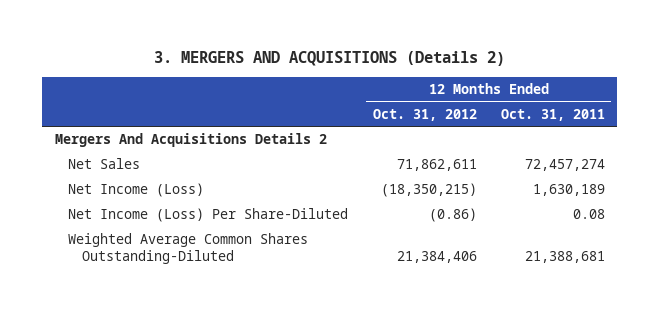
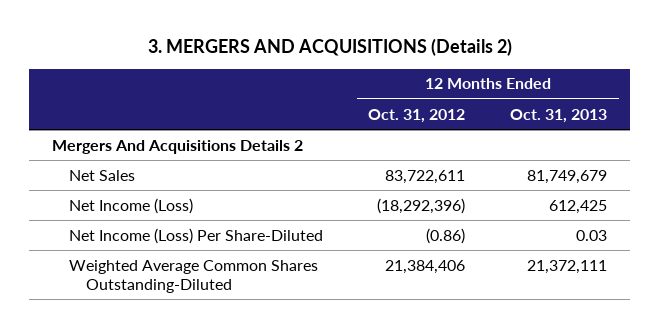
- | 12 Months Ended Oct. 31, 2012 | 12 Months Ended Oct. 31, 2011
+ | 12 Months Ended Oct. 31, 2012 | 12 Months Ended Oct. 31, 2013
- Net Sales | 71,862,611 | 72,457,274
- Net Income (Loss) | (18,350,215) | 1,630,189
+ Net Sales | 83,722,611 | 81,749,679
+ Net Income (Loss) | (18,292,396) | 612,425

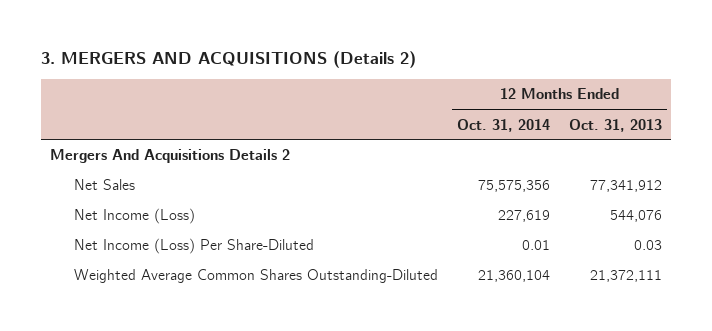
- | 12 Months Ended Oct. 31, 2012 | 12 Months Ended Oct. 31, 2013
+ | 12 Months Ended Oct. 31, 2014 | 12 Months Ended Oct. 31, 2013
- Net Sales | 83,722,611 | 81,749,679
- Net Income (Loss) | (18,292,396) | 612,425
+ Net Sales | 75,575,356 | 77,341,912
+ Net Income (Loss) | 227,619 | 544,076

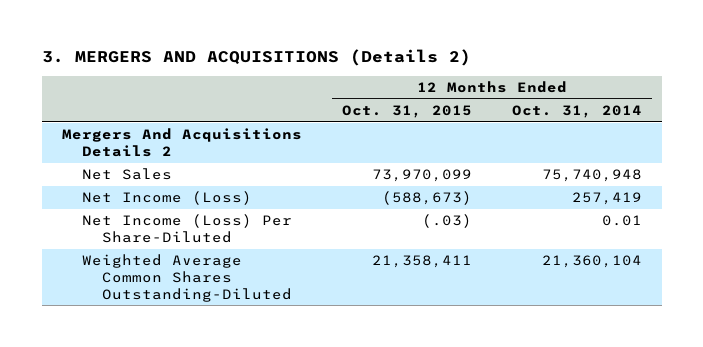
- | 12 Months Ended Oct. 31, 2014 | 12 Months Ended Oct. 31, 2013
+ | 12 Months Ended Oct. 31, 2015 | 12 Months Ended Oct. 31, 2014
- Net Sales | 75,575,356 | 77,341,912
- Net Income (Loss) | 227,619 | 544,076
+ Net Sales | 73,970,099 | 75,740,948
+ Net Income (Loss) | (588,673) | 257,419

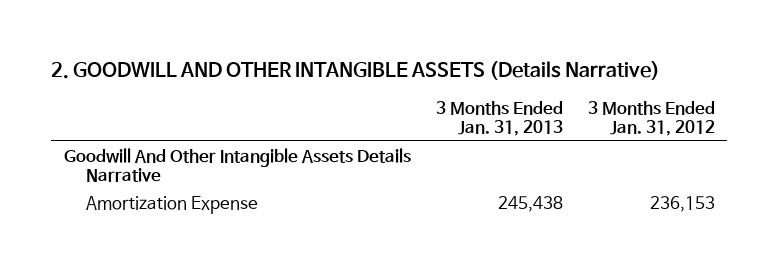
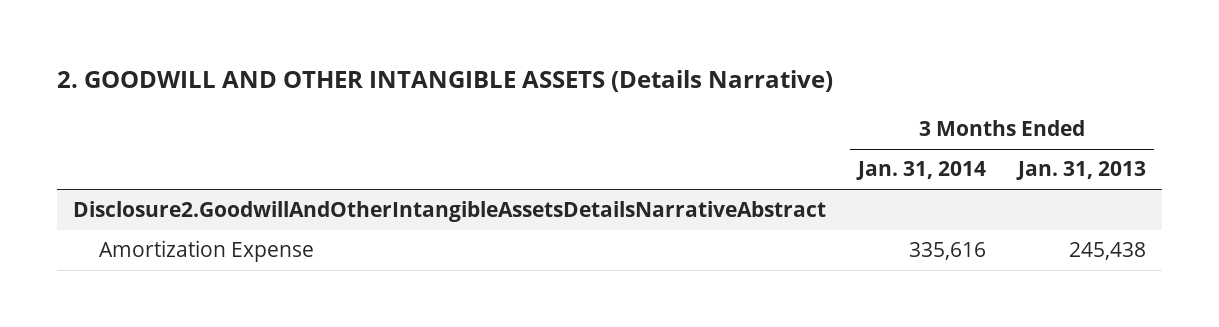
- | 3 Months Ended Jan. 31, 2013 | 3 Months Ended Jan. 31, 2012
+ | 3 Months Ended Jan. 31, 2014 | 3 Months Ended Jan. 31, 2013
- Goodwill And Other Intangible Assets Details Narrative
+ Disclosure2.GoodwillAndOtherIntangibleAssetsDetailsNarrativeAbstract

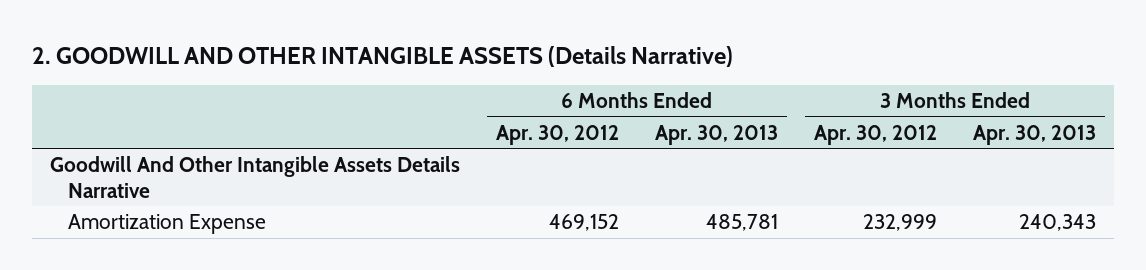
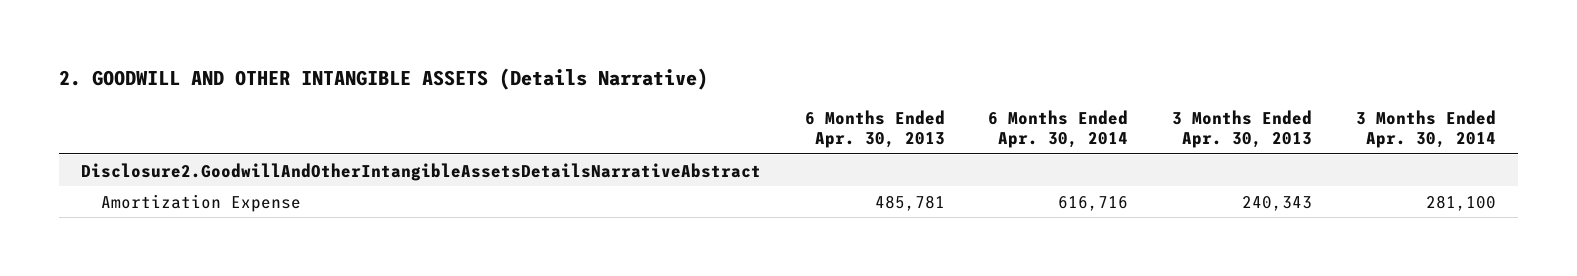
- | 6 Months Ended Apr. 30, 2012 | 6 Months Ended Apr. 30, 2013 | 3 Months Ended Apr. 30, 2012 | 3 Months Ended Apr. 30, 2013
+ | 6 Months Ended Apr. 30, 2013 | 6 Months Ended Apr. 30, 2014 | 3 Months Ended Apr. 30, 2013 | 3 Months Ended Apr. 30, 2014
- Goodwill And Other Intangible Assets Details Narrative
+ Disclosure2.GoodwillAndOtherIntangibleAssetsDetailsNarrativeAbstract

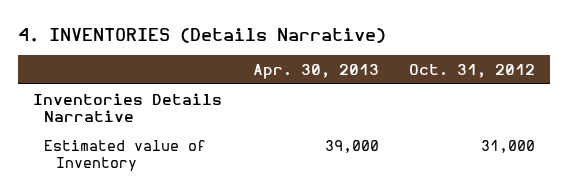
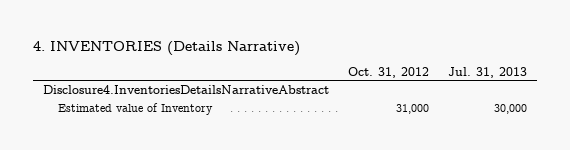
- | Apr. 30, 2013 | Oct. 31, 2012
+ | Oct. 31, 2012 | Jul. 31, 2013
- Inventories Details Narrative
+ Disclosure4.InventoriesDetailsNarrativeAbstract

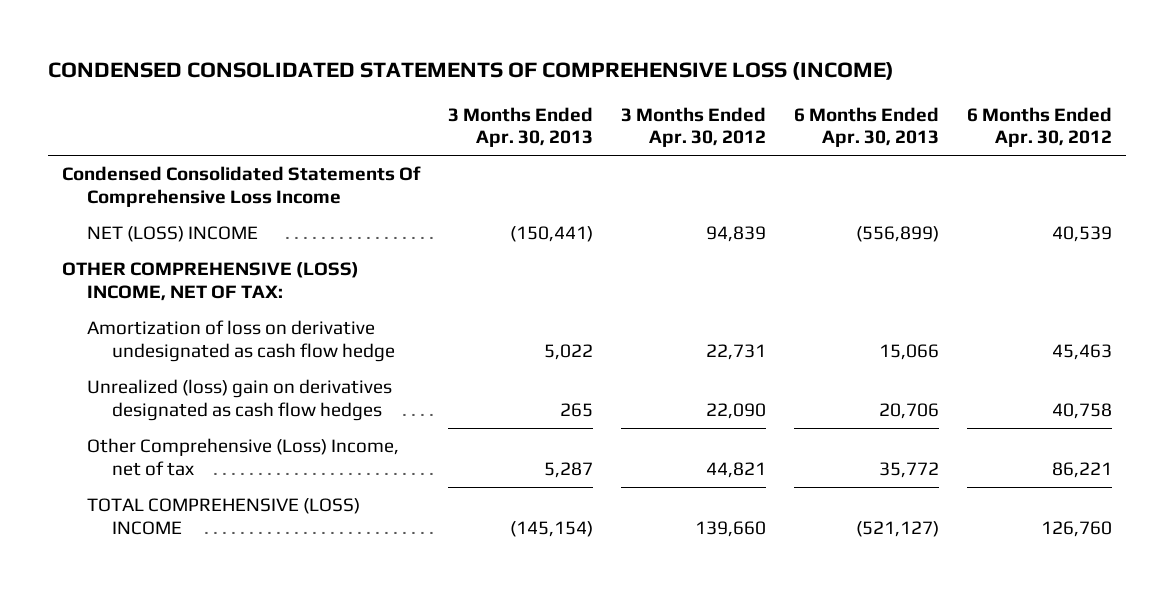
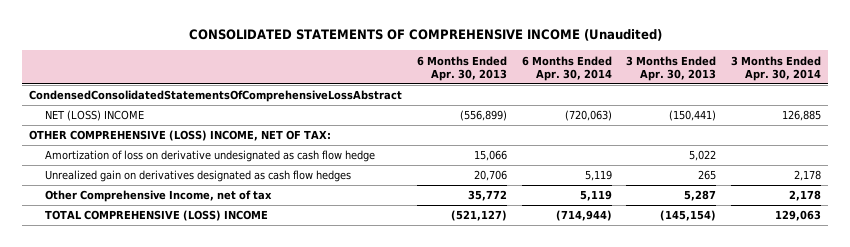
- CONDENSED CONSOLIDATED STATEMENTS OF COMPREHENSIVE LOSS (INCOME)
+ CONSOLIDATED STATEMENTS OF COMPREHENSIVE INCOME (Unaudited)
- | 3 Months Ended Apr. 30, 2013 | 3 Months Ended Apr. 30, 2012 | 6 Months Ended Apr. 30, 2013 | 6 Months Ended Apr. 30, 2012
+ | 6 Months Ended Apr. 30, 2013 | 6 Months Ended Apr. 30, 2014 | 3 Months Ended Apr. 30, 2013 | 3 Months Ended Apr. 30, 2014
- Condensed Consolidated Statements Of Comprehensive Loss Income
+ CondensedConsolidatedStatementsOfComprehensiveLossAbstract
- Unrealized (loss) gain on derivatives designated as cash flow hedges | 265 | 22,090 | 20,706 | 40,758
- Other Comprehensive (Loss) Income, net of tax | 5,287 | 44,821 | 35,772 | 86,221
+ Unrealized gain on derivatives designated as cash flow hedges | 20,706 | 5,119 | 265 | 2,178
+ Other Comprehensive Income, net of tax | 35,772 | 5,119 | 5,287 | 2,178

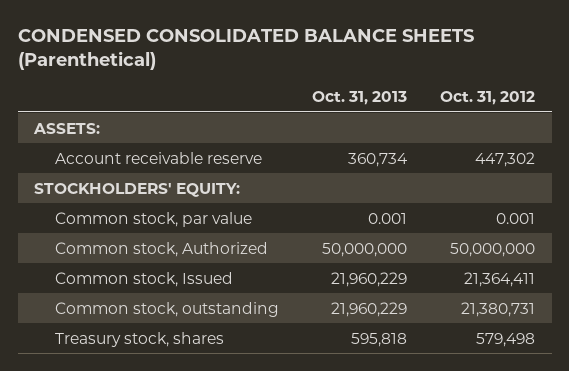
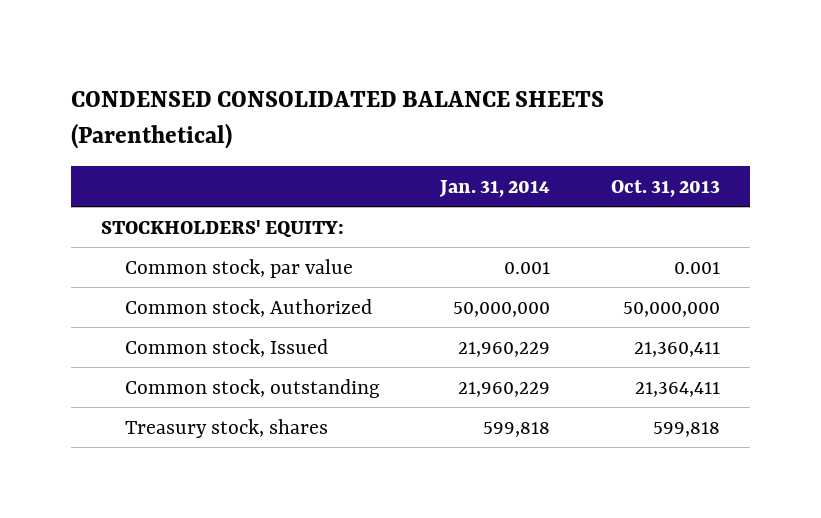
- | Oct. 31, 2013 | Oct. 31, 2012
+ | Jan. 31, 2014 | Oct. 31, 2013
- ASSETS:
- Account receivable reserve | 360,734 | 447,302
- Common stock, Issued | 21,960,229 | 21,364,411
- Common stock, outstanding | 21,960,229 | 21,380,731
- Treasury stock, shares | 595,818 | 579,498
+ Common stock, Issued | 21,960,229 | 21,360,411
+ Common stock, outstanding | 21,960,229 | 21,364,411
+ Treasury stock, shares | 599,818 | 599,818

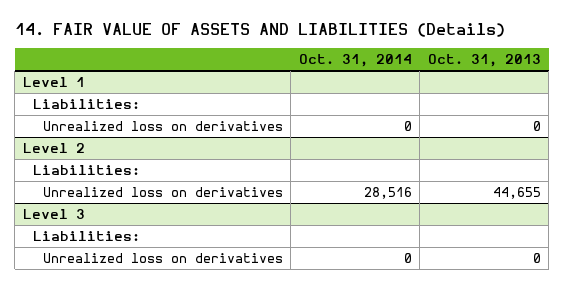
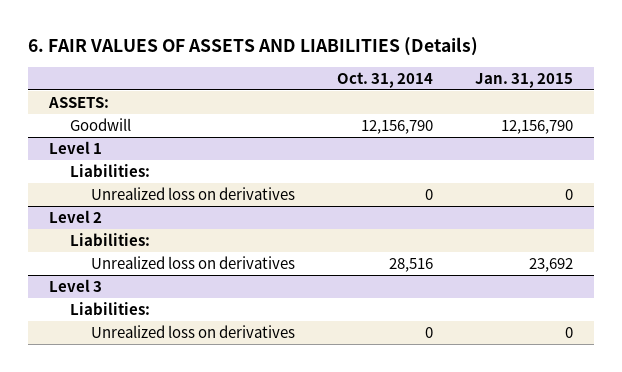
- 14. FAIR VALUE OF ASSETS AND LIABILITIES (Details)
+ 6. FAIR VALUES OF ASSETS AND LIABILITIES (Details)
- | Oct. 31, 2014 | Oct. 31, 2013
+ | Oct. 31, 2014 | Jan. 31, 2015
+ ASSETS:
+ Goodwill | 12,156,790 | 12,156,790

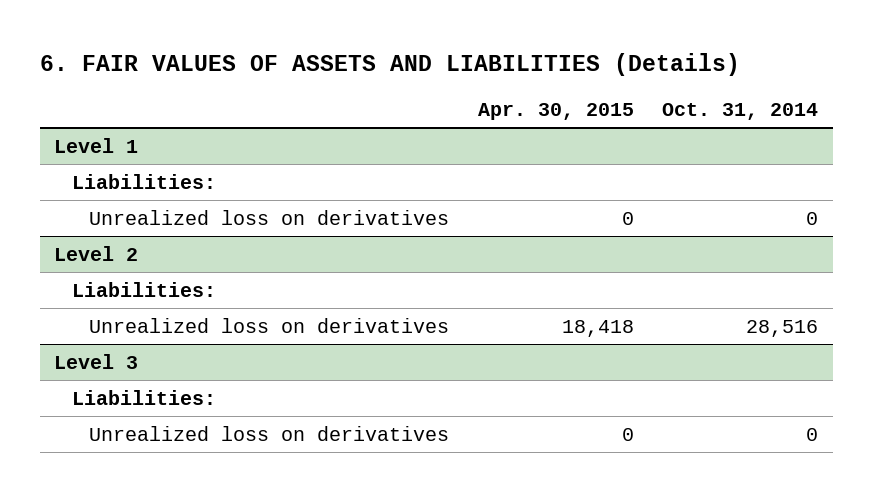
- | Oct. 31, 2014 | Jan. 31, 2015
+ | Apr. 30, 2015 | Oct. 31, 2014
- ASSETS:
- Goodwill | 12,156,790 | 12,156,790

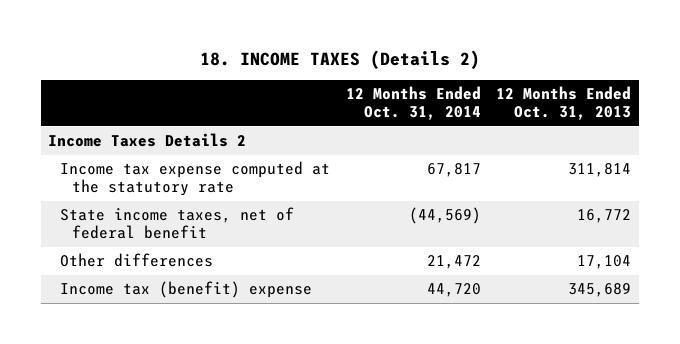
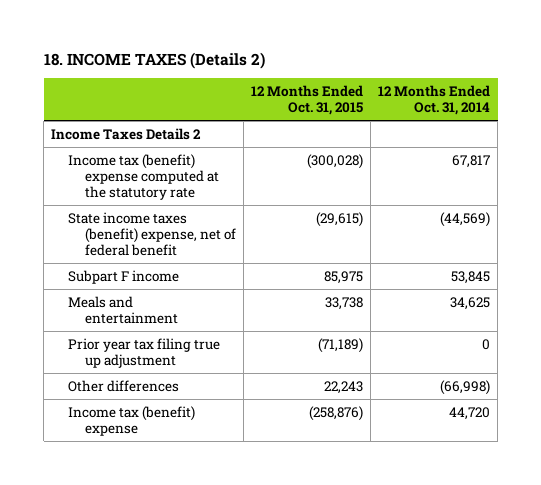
- | 12 Months Ended Oct. 31, 2014 | 12 Months Ended Oct. 31, 2013
+ | 12 Months Ended Oct. 31, 2015 | 12 Months Ended Oct. 31, 2014
- Income tax expense computed at the statutory rate | 67,817 | 311,814
- State income taxes, net of federal benefit | (44,569) | 16,772
- Other differences | 21,472 | 17,104
+ Income tax (benefit) expense computed at the statutory rate | (300,028) | 67,817
+ State income taxes (benefit) expense, net of federal benefit | (29,615) | (44,569)
+ Subpart F income | 85,975 | 53,845
+ Meals and entertainment | 33,738 | 34,625
+ Prior year tax filing true up adjustment | (71,189) | 0
+ Other differences | 22,243 | (66,998)

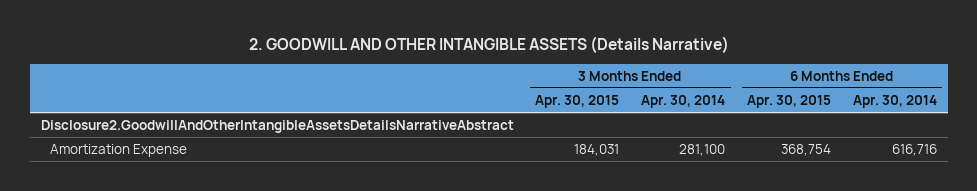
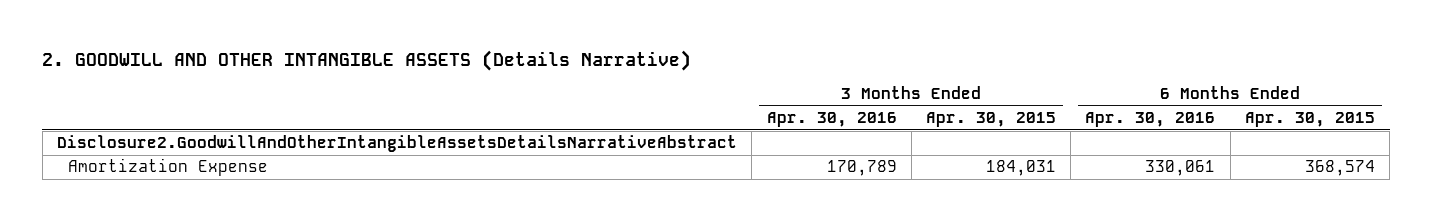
- | 3 Months Ended Apr. 30, 2015 | 3 Months Ended Apr. 30, 2014 | 6 Months Ended Apr. 30, 2015 | 6 Months Ended Apr. 30, 2014
+ | 3 Months Ended Apr. 30, 2016 | 3 Months Ended Apr. 30, 2015 | 6 Months Ended Apr. 30, 2016 | 6 Months Ended Apr. 30, 2015
- Amortization Expense | 184,031 | 281,100 | 368,754 | 616,716
+ Amortization Expense | 170,789 | 184,031 | 330,061 | 368,574

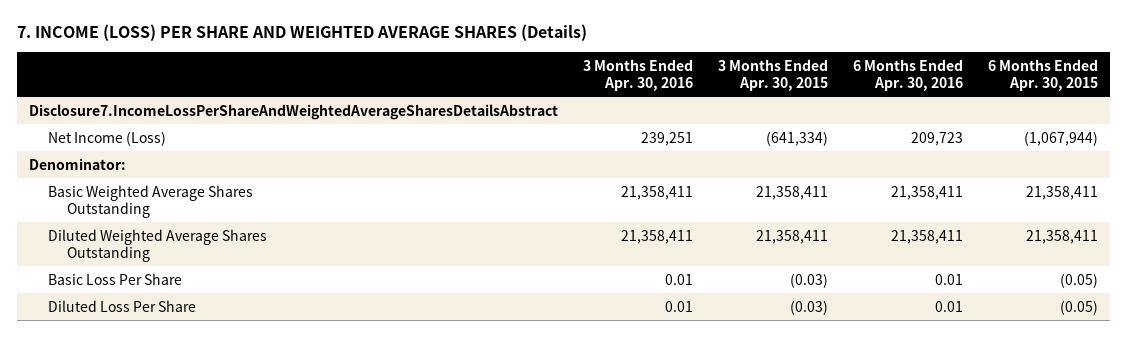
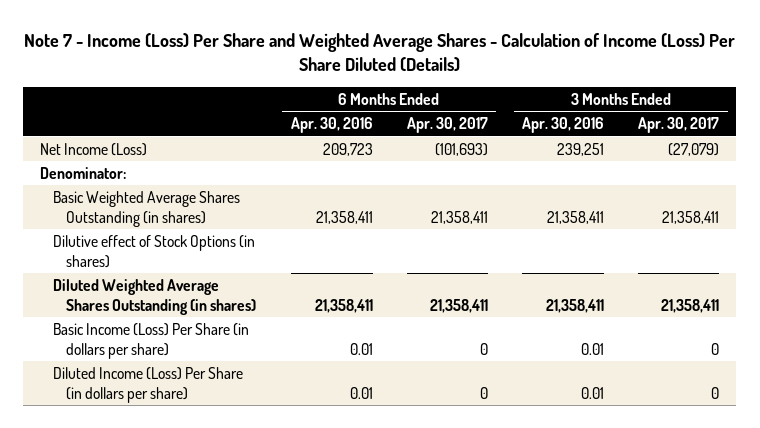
- 7. INCOME (LOSS) PER SHARE AND WEIGHTED AVERAGE SHARES (Details)
+ Note 7 - Income (Loss) Per Share and Weighted Average Shares - Calculation of Income (Loss) Per Share Diluted (Details)
- | 3 Months Ended Apr. 30, 2016 | 3 Months Ended Apr. 30, 2015 | 6 Months Ended Apr. 30, 2016 | 6 Months Ended Apr. 30, 2015
+ | 6 Months Ended Apr. 30, 2016 | 6 Months Ended Apr. 30, 2017 | 3 Months Ended Apr. 30, 2016 | 3 Months Ended Apr. 30, 2017
- Disclosure7.IncomeLossPerShareAndWeightedAverageSharesDetailsAbstract
- Basic Weighted Average Shares Outstanding | 21,358,411 | 21,358,411 | 21,358,411 | 21,358,411
- Diluted Weighted Average Shares Outstanding | 21,358,411 | 21,358,411 | 21,358,411 | 21,358,411
- Basic Loss Per Share | 0.01 | (0.03) | 0.01 | (0.05)
- Diluted Loss Per Share | 0.01 | (0.03) | 0.01 | (0.05)
+ Basic Weighted Average Shares Outstanding (in shares) | 21,358,411 | 21,358,411 | 21,358,411 | 21,358,411
+ Dilutive effect of Stock Options (in shares)
+ Diluted Weighted Average Shares Outstanding (in shares) | 21,358,411 | 21,358,411 | 21,358,411 | 21,358,411
+ Basic Income (Loss) Per Share (in dollars per share) | 0.01 | 0 | 0.01 | 0
+ Diluted Income (Loss) Per Share (in dollars per share) | 0.01 | 0 | 0.01 | 0

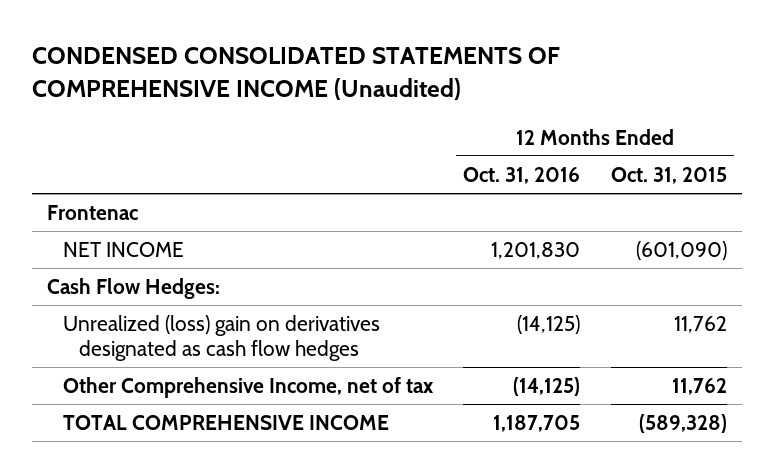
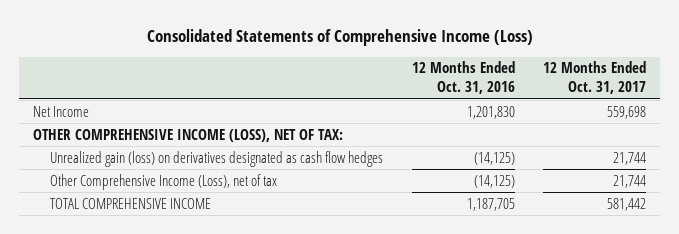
- CONDENSED CONSOLIDATED STATEMENTS OF COMPREHENSIVE INCOME (Unaudited)
+ Consolidated Statements of Comprehensive Income (Loss)
- | 12 Months Ended Oct. 31, 2016 | 12 Months Ended Oct. 31, 2015
+ | 12 Months Ended Oct. 31, 2016 | 12 Months Ended Oct. 31, 2017
- Frontenac
- NET INCOME | 1,201,830 | (601,090)
- Cash Flow Hedges:
- Unrealized (loss) gain on derivatives designated as cash flow hedges | (14,125) | 11,762
- Other Comprehensive Income, net of tax | (14,125) | 11,762
+ Net Income | 1,201,830 | 559,698
+ OTHER COMPREHENSIVE INCOME (LOSS), NET OF TAX:
+ Unrealized gain (loss) on derivatives designated as cash flow hedges | (14,125) | 21,744
+ Other Comprehensive Income (Loss), net of tax | (14,125) | 21,744

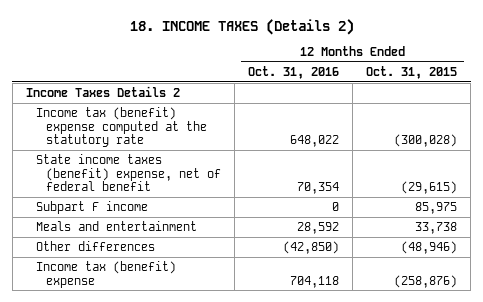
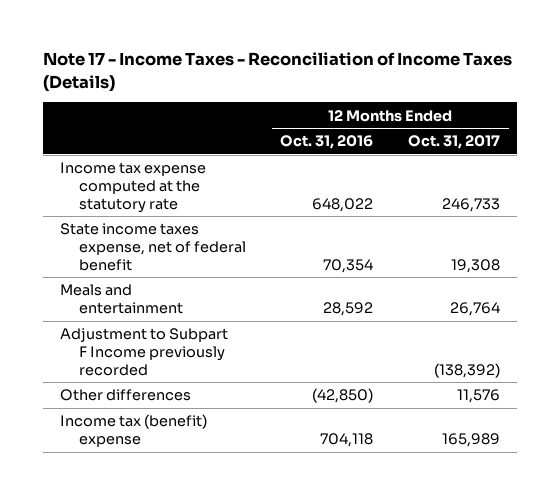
- 18. INCOME TAXES (Details 2)
+ Note 17 - Income Taxes - Reconciliation of Income Taxes (Details)
- | 12 Months Ended Oct. 31, 2016 | 12 Months Ended Oct. 31, 2015
+ | 12 Months Ended Oct. 31, 2016 | 12 Months Ended Oct. 31, 2017
- Income Taxes Details 2
- Income tax (benefit) expense computed at the statutory rate | 648,022 | (300,028)
- State income taxes (benefit) expense, net of federal benefit | 70,354 | (29,615)
- Subpart F income | 0 | 85,975
+ Income tax expense computed at the statutory rate | 648,022 | 246,733
+ State income taxes expense, net of federal benefit | 70,354 | 19,308
+ Adjustment to Subpart F Income previously recorded | | (138,392)

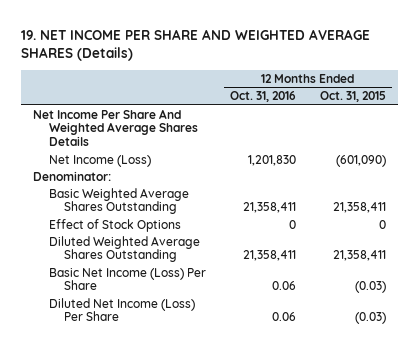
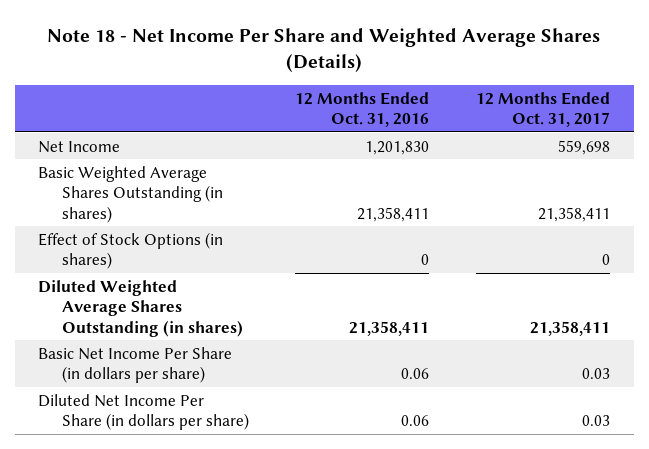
- 19. NET INCOME PER SHARE AND WEIGHTED AVERAGE SHARES (Details)
+ Note 18 - Net Income Per Share and Weighted Average Shares (Details)
- | 12 Months Ended Oct. 31, 2016 | 12 Months Ended Oct. 31, 2015
+ | 12 Months Ended Oct. 31, 2016 | 12 Months Ended Oct. 31, 2017
- Net Income Per Share And Weighted Average Shares Details
- Net Income (Loss) | 1,201,830 | (601,090)
- Denominator:
- Basic Weighted Average Shares Outstanding | 21,358,411 | 21,358,411
- Effect of Stock Options | 0 | 0
- Diluted Weighted Average Shares Outstanding | 21,358,411 | 21,358,411
- Basic Net Income (Loss) Per Share | 0.06 | (0.03)
- Diluted Net Income (Loss) Per Share | 0.06 | (0.03)
+ Net Income | 1,201,830 | 559,698
+ Basic Weighted Average Shares Outstanding (in shares) | 21,358,411 | 21,358,411
+ Effect of Stock Options (in shares) | 0 | 0
+ Diluted Weighted Average Shares Outstanding (in shares) | 21,358,411 | 21,358,411
+ Basic Net Income Per Share (in dollars per share) | 0.06 | 0.03
+ Diluted Net Income Per Share (in dollars per share) | 0.06 | 0.03

